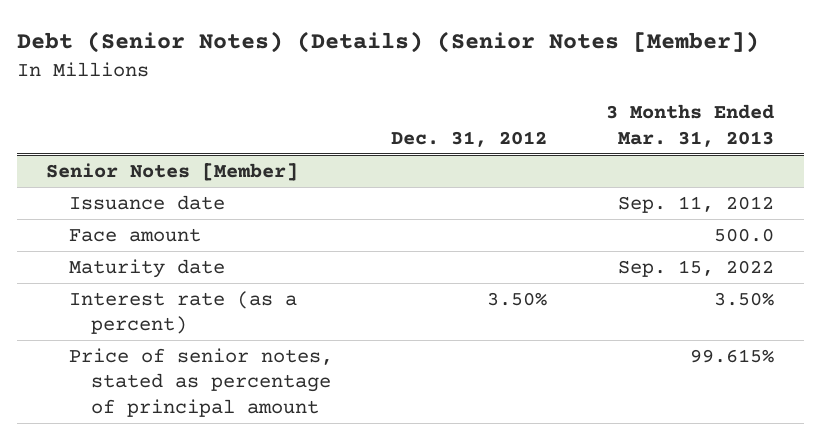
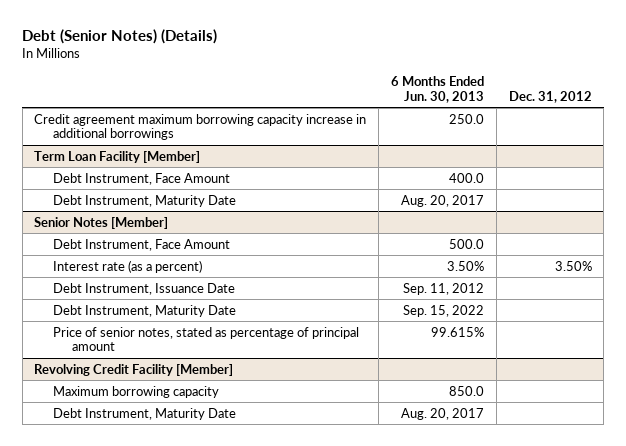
- Debt (Senior Notes) (Details) (Senior Notes [Member])
+ Debt (Senior Notes) (Details)
- | Dec. 31, 2012 | 3 Months Ended Mar. 31, 2013
+ | 6 Months Ended Jun. 30, 2013 | Dec. 31, 2012
+ Credit agreement maximum borrowing capacity increase in additional borrowings | 250.0 |
+ Term Loan Facility [Member]
+ Debt Instrument, Face Amount | 400.0 |
+ Debt Instrument, Maturity Date | Aug. 20, 2017 |
@ Senior Notes [Member]
- Issuance date | | Sep. 11, 2012
- Face amount | | 500.0
- Maturity date | | Sep. 15, 2022
+ Debt Instrument, Face Amount | 500.0 |
+ Debt Instrument, Issuance Date | Sep. 11, 2012 |
+ Debt Instrument, Maturity Date | Sep. 15, 2022 |
+ Revolving Credit Facility [Member]
+ Maximum borrowing capacity | 850.0 |
+ Debt Instrument, Maturity Date | Aug. 20, 2017 |

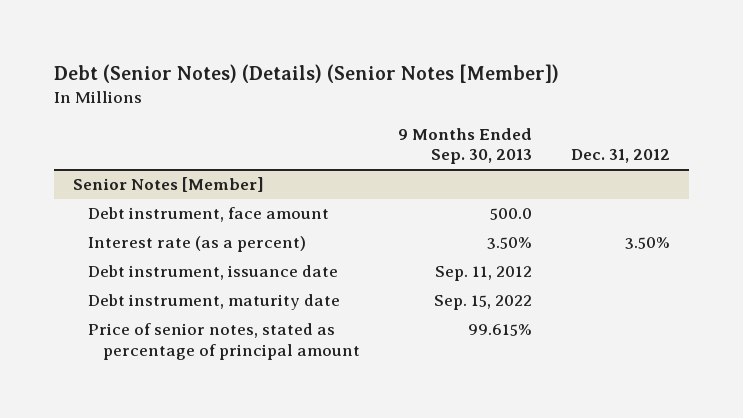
- Debt (Senior Notes) (Details)
+ Debt (Senior Notes) (Details) (Senior Notes [Member])
- | 6 Months Ended Jun. 30, 2013 | Dec. 31, 2012
+ | 9 Months Ended Sep. 30, 2013 | Dec. 31, 2012
- Credit agreement maximum borrowing capacity increase in additional borrowings | 250.0 |
- Term Loan Facility [Member]
- Debt Instrument, Face Amount | 400.0 |
- Debt Instrument, Maturity Date | Aug. 20, 2017 |
@ Senior Notes [Member]
- Debt Instrument, Face Amount | 500.0 |
+ Debt instrument, face amount | 500.0 |
- Debt Instrument, Issuance Date | Sep. 11, 2012 |
- Debt Instrument, Maturity Date | Sep. 15, 2022 |
+ Debt instrument, issuance date | Sep. 11, 2012 |
+ Debt instrument, maturity date | Sep. 15, 2022 |
- Revolving Credit Facility [Member]
- Maximum borrowing capacity | 850.0 |
- Debt Instrument, Maturity Date | Aug. 20, 2017 |

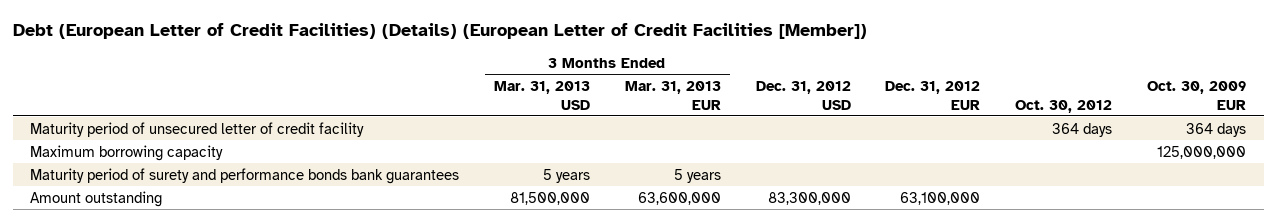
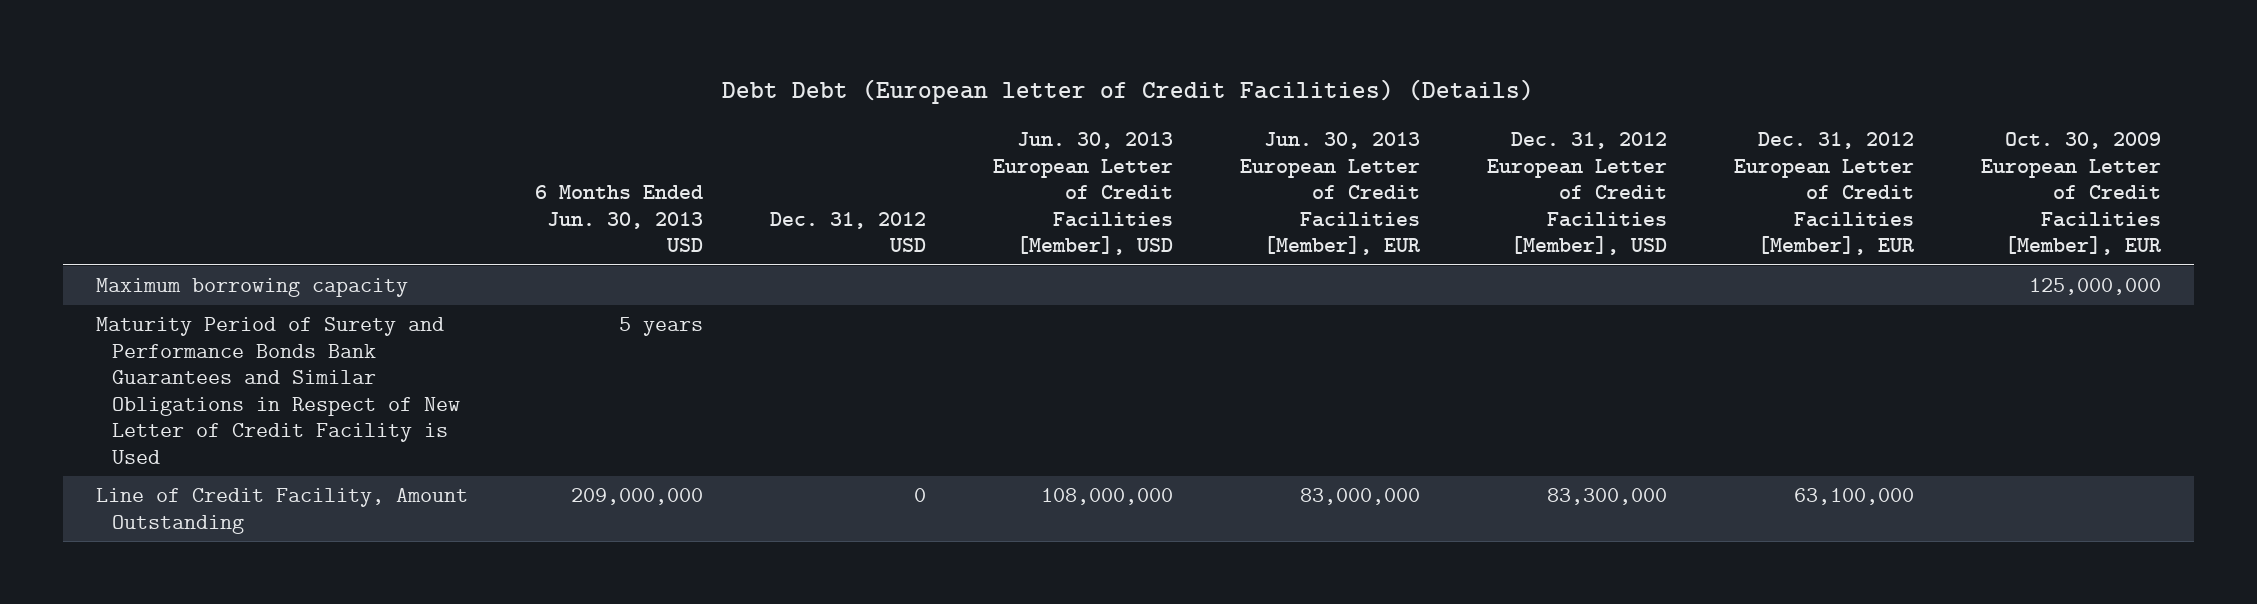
- Debt (European Letter of Credit Facilities) (Details) (European Letter of Credit Facilities [Member])
+ Debt Debt (European letter of Credit Facilities) (Details)
- | 3 Months Ended Mar. 31, 2013 USD | 3 Months Ended Mar. 31, 2013 EUR | Dec. 31, 2012 USD | Dec. 31, 2012 EUR | Oct. 30, 2012 | Oct. 30, 2009 EUR
+ | 6 Months Ended Jun. 30, 2013 USD | Dec. 31, 2012 USD | Jun. 30, 2013 European Letter of Credit Facilities [Member], USD | Jun. 30, 2013 European Letter of Credit Facilities [Member], EUR | Dec. 31, 2012 European Letter of Credit Facilities [Member], USD | Dec. 31, 2012 European Letter of Credit Facilities [Member], EUR | Oct. 30, 2009 European Letter of Credit Facilities [Member], EUR
- Maturity period of unsecured letter of credit facility | | | | | 364 days | 364 days
- Maturity period of surety and performance bonds bank guarantees | 5 years | 5 years | | | |
- Amount outstanding | 81,500,000 | 63,600,000 | 83,300,000 | 63,100,000 | |
+ Maturity Period of Surety and Performance Bonds Bank Guarantees and Similar Obligations in Respect of New Letter of Credit Facility is Used | 5 years | | | | | |
+ Line of Credit Facility, Amount Outstanding | 209,000,000 | 0 | 108,000,000 | 83,000,000 | 83,300,000 | 63,100,000 |

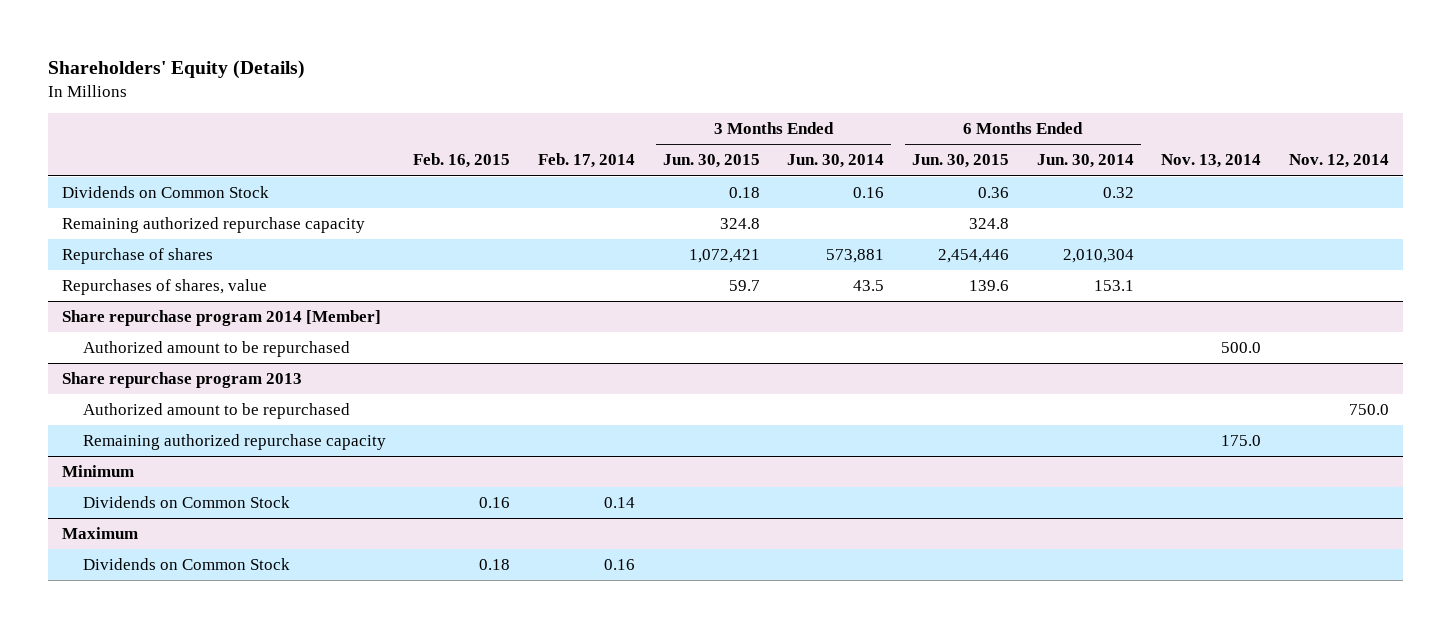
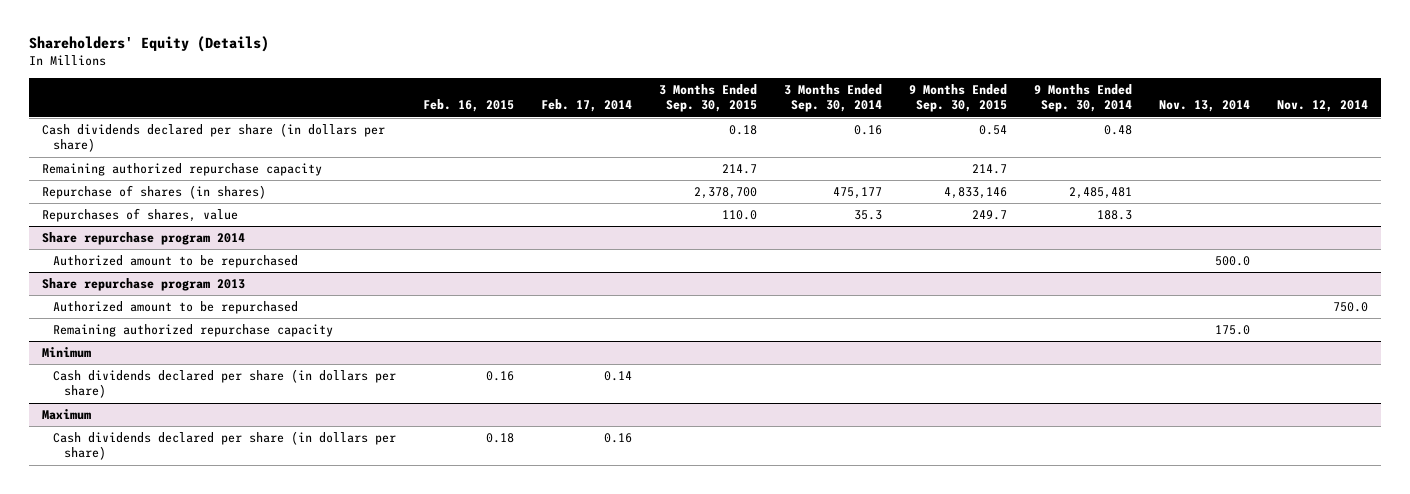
- | Feb. 16, 2015 | Feb. 17, 2014 | 3 Months Ended Jun. 30, 2015 | 3 Months Ended Jun. 30, 2014 | 6 Months Ended Jun. 30, 2015 | 6 Months Ended Jun. 30, 2014 | Nov. 13, 2014 | Nov. 12, 2014
+ | Feb. 16, 2015 | Feb. 17, 2014 | 3 Months Ended Sep. 30, 2015 | 3 Months Ended Sep. 30, 2014 | 9 Months Ended Sep. 30, 2015 | 9 Months Ended Sep. 30, 2014 | Nov. 13, 2014 | Nov. 12, 2014
- Dividends on Common Stock | | | 0.18 | 0.16 | 0.36 | 0.32 | |
+ Cash dividends declared per share (in dollars per share) | | | 0.18 | 0.16 | 0.54 | 0.48 | |
- Repurchase of shares | | | 1,072,421 | 573,881 | 2,454,446 | 2,010,304 | |
+ Repurchase of shares (in shares) | | | 2,378,700 | 475,177 | 4,833,146 | 2,485,481 | |
- Share repurchase program 2014 [Member]
+ Share repurchase program 2014
@ Minimum
- Dividends on Common Stock | 0.16 | 0.14 | | | | | |
+ Cash dividends declared per share (in dollars per share) | 0.16 | 0.14 | | | | | |
@ Maximum
- Dividends on Common Stock | 0.18 | 0.16 | | | | | |
+ Cash dividends declared per share (in dollars per share) | 0.18 | 0.16 | | | | | |

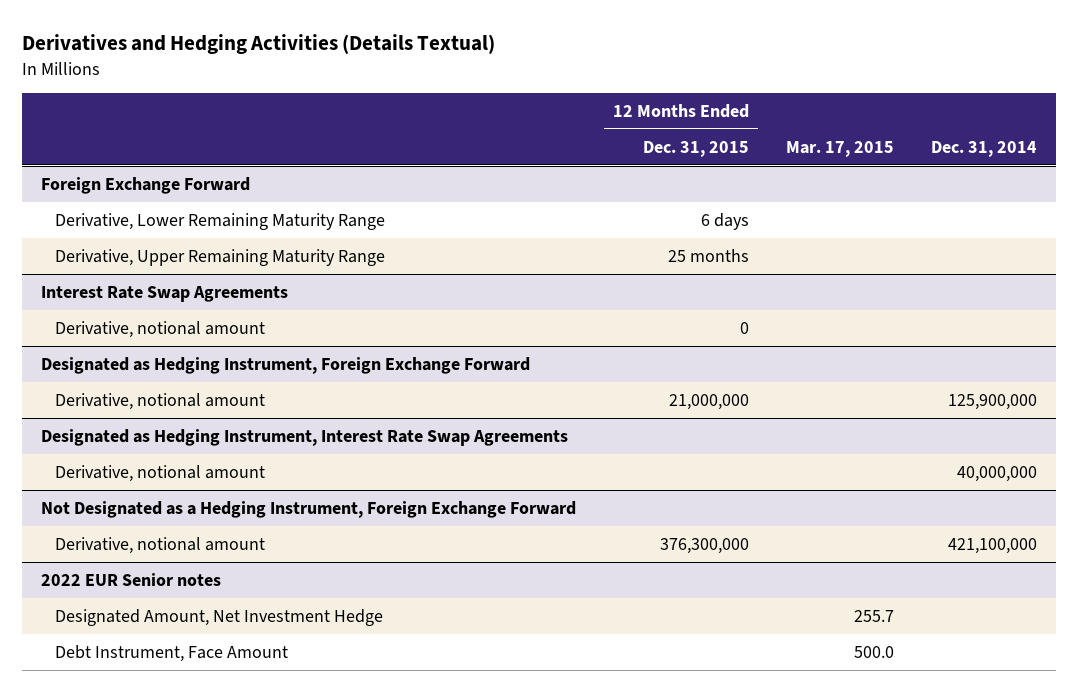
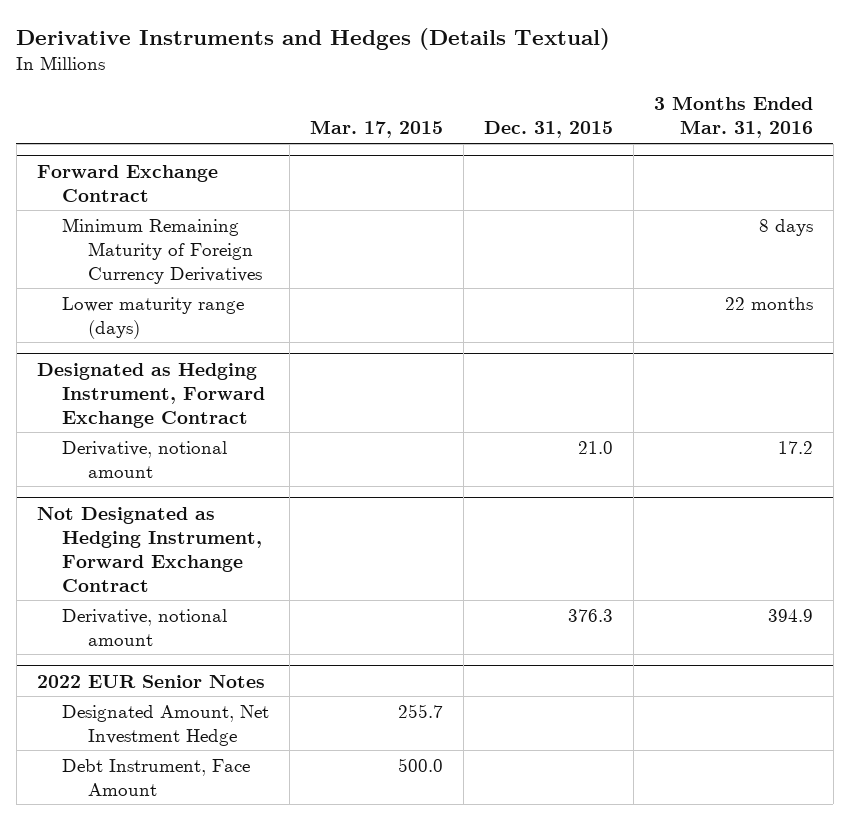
- Derivatives and Hedging Activities (Details Textual)
+ Derivative Instruments and Hedges (Details Textual)
- | 12 Months Ended Dec. 31, 2015 | Mar. 17, 2015 | Dec. 31, 2014
+ | Mar. 17, 2015 | Dec. 31, 2015 | 3 Months Ended Mar. 31, 2016
- Foreign Exchange Forward
- Derivative, Lower Remaining Maturity Range | 6 days | |
- Derivative, Upper Remaining Maturity Range | 25 months | |
- Interest Rate Swap Agreements
- Derivative, notional amount | 0 | |
- Designated as Hedging Instrument, Foreign Exchange Forward
+ Forward Exchange Contract
+ Minimum Remaining Maturity of Foreign Currency Derivatives | | | 8 days
+ Lower maturity range (days) | | | 22 months
+ Designated as Hedging Instrument, Forward Exchange Contract
- Designated as Hedging Instrument, Interest Rate Swap Agreements
- Derivative, notional amount | | | 40,000,000
- Not Designated as a Hedging Instrument, Foreign Exchange Forward
+ Not Designated as Hedging Instrument, Forward Exchange Contract
- 2022 EUR Senior notes
+ 2022 EUR Senior Notes

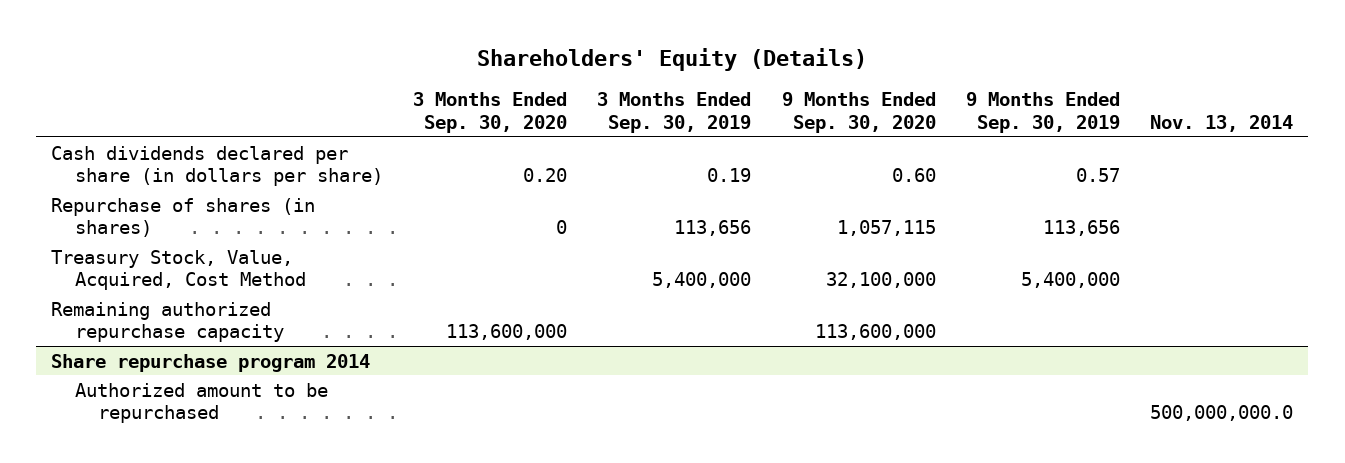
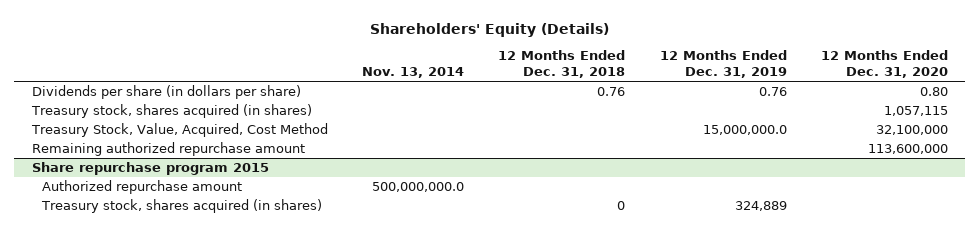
- | 3 Months Ended Sep. 30, 2020 | 3 Months Ended Sep. 30, 2019 | 9 Months Ended Sep. 30, 2020 | 9 Months Ended Sep. 30, 2019 | Nov. 13, 2014
+ | Nov. 13, 2014 | 12 Months Ended Dec. 31, 2018 | 12 Months Ended Dec. 31, 2019 | 12 Months Ended Dec. 31, 2020
- Cash dividends declared per share (in dollars per share) | 0.20 | 0.19 | 0.60 | 0.57 |
- Repurchase of shares (in shares) | 0 | 113,656 | 1,057,115 | 113,656 |
+ Dividends per share (in dollars per share) | | 0.76 | 0.76 | 0.80
+ Treasury stock, shares acquired (in shares) | | | | 1,057,115
- Remaining authorized repurchase capacity | 113,600,000 | | 113,600,000 | |
- Share repurchase program 2014
- Authorized amount to be repurchased | | | | | 500,000,000.0
+ Remaining authorized repurchase amount | | | | 113,600,000
+ Share repurchase program 2015
+ Authorized repurchase amount | 500,000,000.0 | | |
+ Treasury stock, shares acquired (in shares) | | 0 | 324,889 |

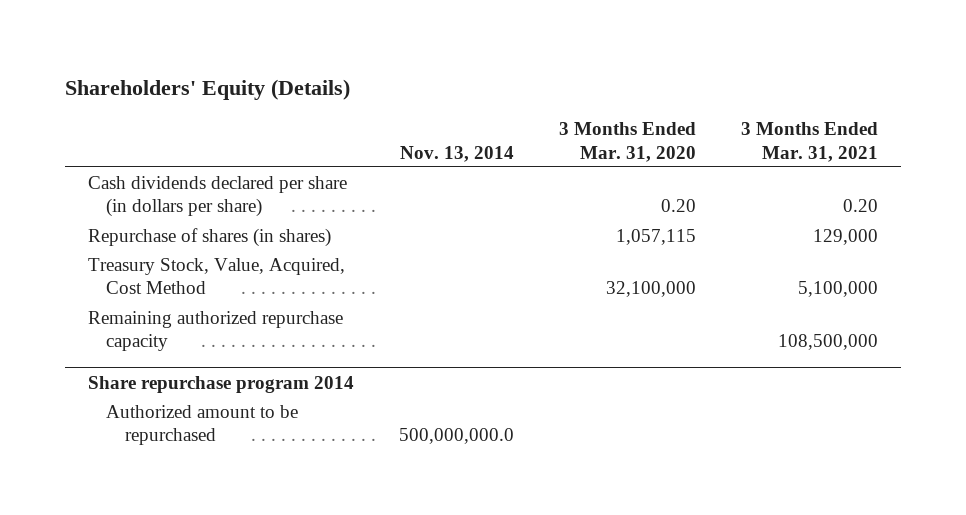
- | Nov. 13, 2014 | 12 Months Ended Dec. 31, 2018 | 12 Months Ended Dec. 31, 2019 | 12 Months Ended Dec. 31, 2020
+ | Nov. 13, 2014 | 3 Months Ended Mar. 31, 2020 | 3 Months Ended Mar. 31, 2021
- Dividends per share (in dollars per share) | | 0.76 | 0.76 | 0.80
- Treasury stock, shares acquired (in shares) | | | | 1,057,115
+ Cash dividends declared per share (in dollars per share) | | 0.20 | 0.20
+ Repurchase of shares (in shares) | | 1,057,115 | 129,000
- Remaining authorized repurchase amount | | | | 113,600,000
- Share repurchase program 2015
- Authorized repurchase amount | 500,000,000.0 | | |
- Treasury stock, shares acquired (in shares) | | 0 | 324,889 |
+ Remaining authorized repurchase capacity | | | 108,500,000
+ Share repurchase program 2014
+ Authorized amount to be repurchased | 500,000,000.0 | |

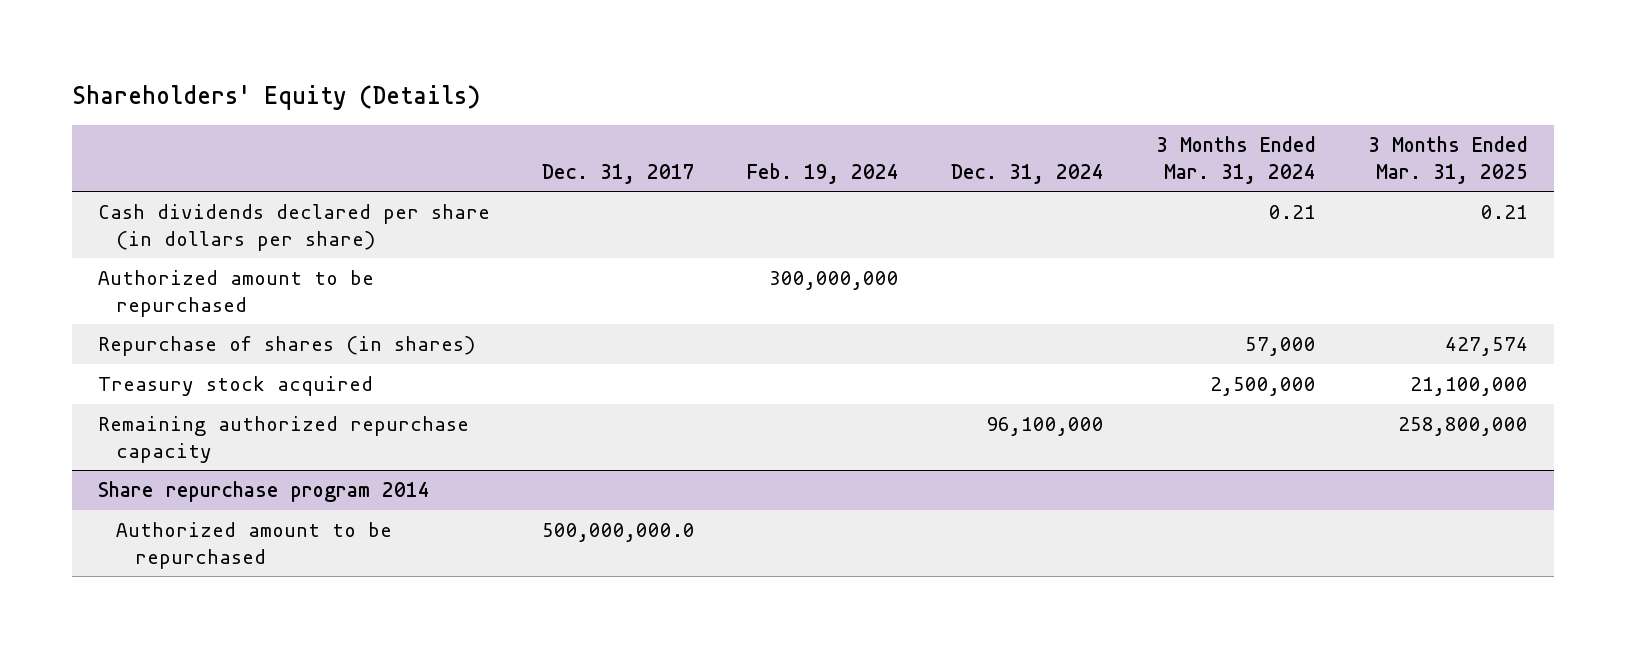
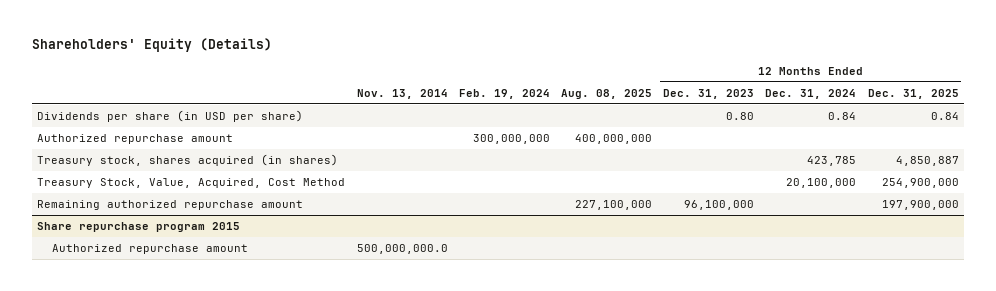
- | Dec. 31, 2017 | Feb. 19, 2024 | Dec. 31, 2024 | 3 Months Ended Mar. 31, 2024 | 3 Months Ended Mar. 31, 2025
+ | Nov. 13, 2014 | Feb. 19, 2024 | Aug. 08, 2025 | 12 Months Ended Dec. 31, 2023 | 12 Months Ended Dec. 31, 2024 | 12 Months Ended Dec. 31, 2025
- Cash dividends declared per share (in dollars per share) | | | | 0.21 | 0.21
- Authorized amount to be repurchased | | 300,000,000 | | |
- Repurchase of shares (in shares) | | | | 57,000 | 427,574
- Treasury stock acquired | | | | 2,500,000 | 21,100,000
- Remaining authorized repurchase capacity | | | 96,100,000 | | 258,800,000
- Share repurchase program 2014
- Authorized amount to be repurchased | 500,000,000.0 | | | |
+ Dividends per share (in USD per share) | | | | 0.80 | 0.84 | 0.84
+ Authorized repurchase amount | | 300,000,000 | 400,000,000 | | |
+ Treasury stock, shares acquired (in shares) | | | | | 423,785 | 4,850,887
+ Treasury Stock, Value, Acquired, Cost Method | | | | | 20,100,000 | 254,900,000
+ Remaining authorized repurchase amount | | | 227,100,000 | 96,100,000 | | 197,900,000
+ Share repurchase program 2015
+ Authorized repurchase amount | 500,000,000.0 | | | | |

